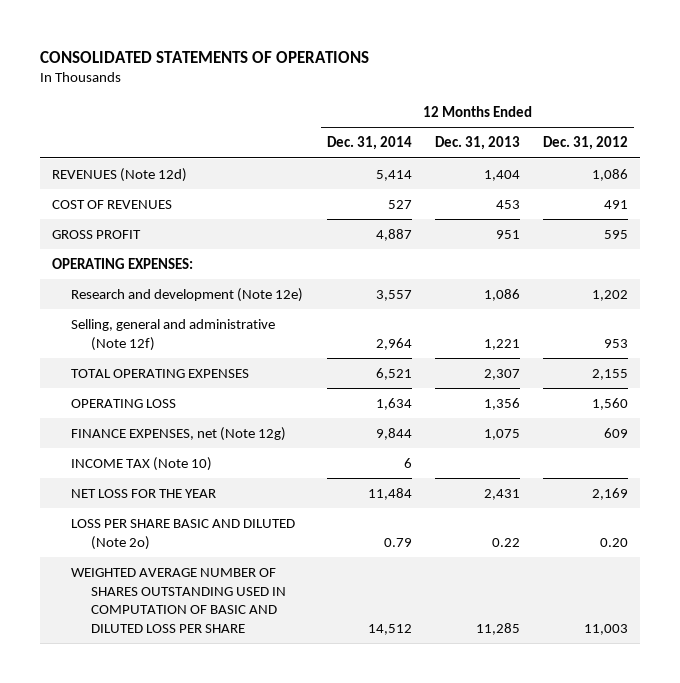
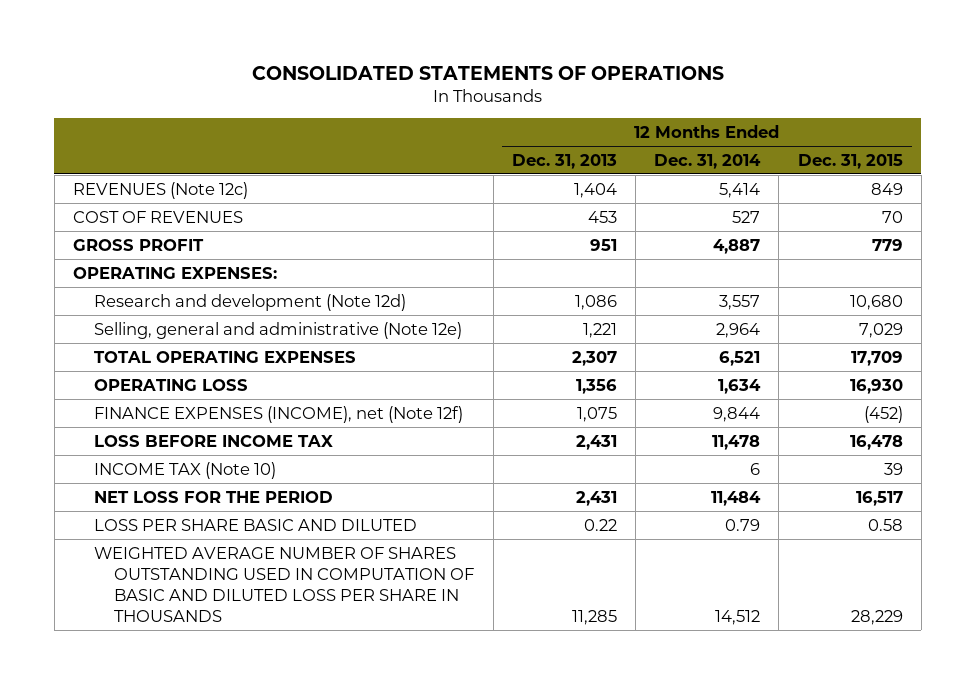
- | 12 Months Ended Dec. 31, 2014 | 12 Months Ended Dec. 31, 2013 | 12 Months Ended Dec. 31, 2012
+ | 12 Months Ended Dec. 31, 2013 | 12 Months Ended Dec. 31, 2014 | 12 Months Ended Dec. 31, 2015
- REVENUES (Note 12d) | 5,414 | 1,404 | 1,086
+ REVENUES (Note 12c) | 1,404 | 5,414 | 849
- Research and development (Note 12e) | 3,557 | 1,086 | 1,202
- Selling, general and administrative (Note 12f) | 2,964 | 1,221 | 953
+ Research and development (Note 12d) | 1,086 | 3,557 | 10,680
+ Selling, general and administrative (Note 12e) | 1,221 | 2,964 | 7,029
- FINANCE EXPENSES, net (Note 12g) | 9,844 | 1,075 | 609
+ FINANCE EXPENSES (INCOME), net (Note 12f) | 1,075 | 9,844 | (452)
+ LOSS BEFORE INCOME TAX | 2,431 | 11,478 | 16,478
- NET LOSS FOR THE YEAR | 11,484 | 2,431 | 2,169
- LOSS PER SHARE BASIC AND DILUTED (Note 2o) | 0.79 | 0.22 | 0.20
- WEIGHTED AVERAGE NUMBER OF SHARES OUTSTANDING USED IN COMPUTATION OF BASIC AND DILUTED LOSS PER SHARE | 14,512 | 11,285 | 11,003
+ NET LOSS FOR THE PERIOD | 2,431 | 11,484 | 16,517
+ LOSS PER SHARE BASIC AND DILUTED | 0.22 | 0.79 | 0.58
+ WEIGHTED AVERAGE NUMBER OF SHARES OUTSTANDING USED IN COMPUTATION OF BASIC AND DILUTED LOSS PER SHARE IN THOUSANDS | 11,285 | 14,512 | 28,229

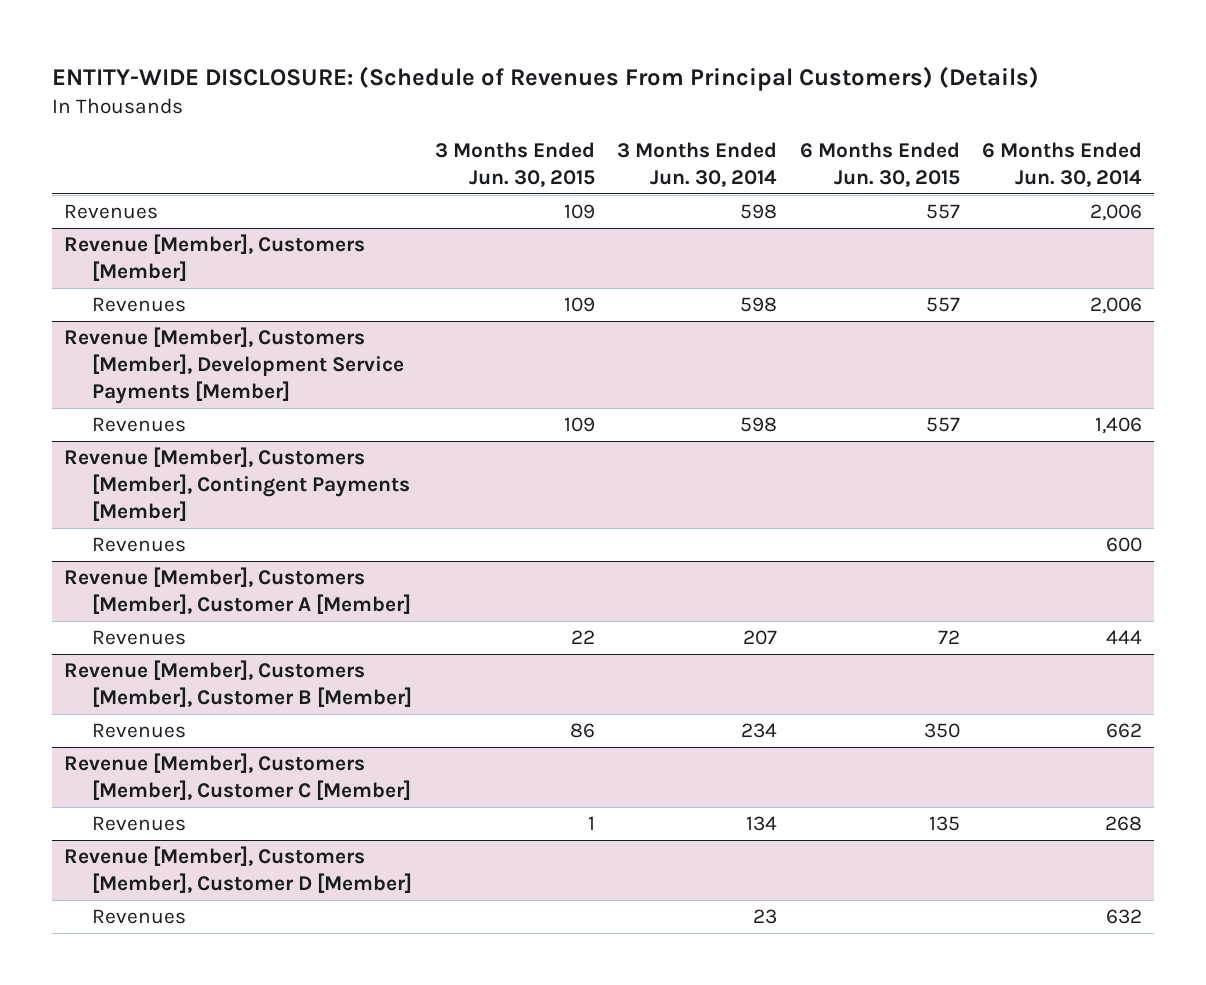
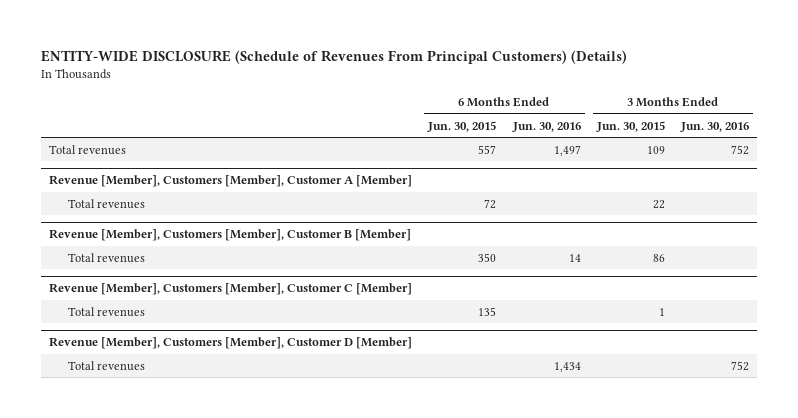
- ENTITY-WIDE DISCLOSURE: (Schedule of Revenues From Principal Customers) (Details)
+ ENTITY-WIDE DISCLOSURE (Schedule of Revenues From Principal Customers) (Details)
- | 3 Months Ended Jun. 30, 2015 | 3 Months Ended Jun. 30, 2014 | 6 Months Ended Jun. 30, 2015 | 6 Months Ended Jun. 30, 2014
+ | 6 Months Ended Jun. 30, 2015 | 6 Months Ended Jun. 30, 2016 | 3 Months Ended Jun. 30, 2015 | 3 Months Ended Jun. 30, 2016
- Revenues | 109 | 598 | 557 | 2,006
- Revenue [Member], Customers [Member]
- Revenues | 109 | 598 | 557 | 2,006
- Revenue [Member], Customers [Member], Development Service Payments [Member]
- Revenues | 109 | 598 | 557 | 1,406
- Revenue [Member], Customers [Member], Contingent Payments [Member]
- Revenues | | | | 600
+ Total revenues | 557 | 1,497 | 109 | 752
@ Revenue [Member], Customers [Member], Customer A [Member]
- Revenues | 22 | 207 | 72 | 444
+ Total revenues | 72 | | 22 |
@ Revenue [Member], Customers [Member], Customer B [Member]
- Revenues | 86 | 234 | 350 | 662
+ Total revenues | 350 | 14 | 86 |
@ Revenue [Member], Customers [Member], Customer C [Member]
- Revenues | 1 | 134 | 135 | 268
+ Total revenues | 135 | | 1 |
@ Revenue [Member], Customers [Member], Customer D [Member]
- Revenues | | 23 | | 632
+ Total revenues | | 1,434 | | 752

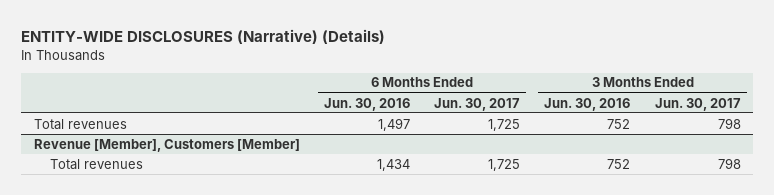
- ENTITY-WIDE DISCLOSURE (Schedule of Revenues From Principal Customers) (Details)
+ ENTITY-WIDE DISCLOSURES (Narrative) (Details)
- | 6 Months Ended Jun. 30, 2015 | 6 Months Ended Jun. 30, 2016 | 3 Months Ended Jun. 30, 2015 | 3 Months Ended Jun. 30, 2016
+ | 6 Months Ended Jun. 30, 2016 | 6 Months Ended Jun. 30, 2017 | 3 Months Ended Jun. 30, 2016 | 3 Months Ended Jun. 30, 2017
- Revenue [Member], Customers [Member], Customer A [Member]
- Total revenues | 72 | | 22 |
- Revenue [Member], Customers [Member], Customer B [Member]
- Total revenues | 350 | 14 | 86 |
- Revenue [Member], Customers [Member], Customer C [Member]
- Total revenues | 135 | | 1 |
- Revenue [Member], Customers [Member], Customer D [Member]
+ Revenue [Member], Customers [Member]

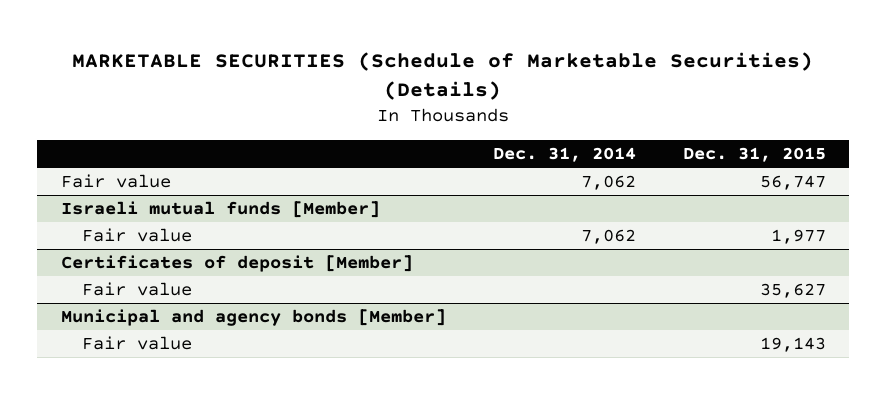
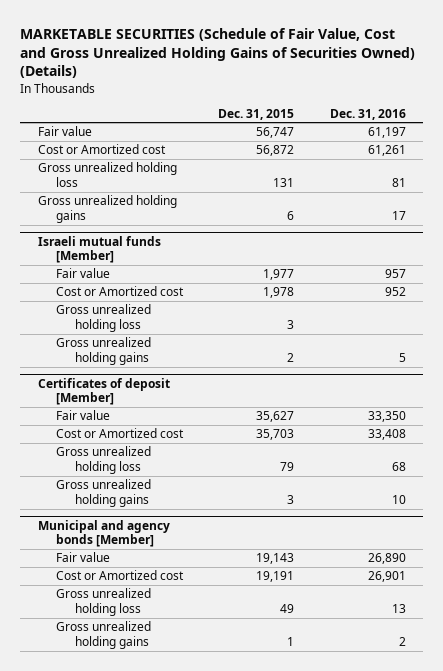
- MARKETABLE SECURITIES (Schedule of Marketable Securities) (Details)
+ MARKETABLE SECURITIES (Schedule of Fair Value, Cost and Gross Unrealized Holding Gains of Securities Owned) (Details)
- | Dec. 31, 2014 | Dec. 31, 2015
+ | Dec. 31, 2015 | Dec. 31, 2016
+ Cost or Amortized cost | 56,872 | 61,261
+ Gross unrealized holding loss | 131 | 81
+ Gross unrealized holding gains | 6 | 17
@ Israeli mutual funds [Member]
+ Cost or Amortized cost | 1,978 | 952
+ Gross unrealized holding loss | 3 |
+ Gross unrealized holding gains | 2 | 5
@ Certificates of deposit [Member]
+ Cost or Amortized cost | 35,703 | 33,408
+ Gross unrealized holding loss | 79 | 68
+ Gross unrealized holding gains | 3 | 10
@ Municipal and agency bonds [Member]
+ Cost or Amortized cost | 19,191 | 26,901
+ Gross unrealized holding loss | 49 | 13
+ Gross unrealized holding gains | 1 | 2

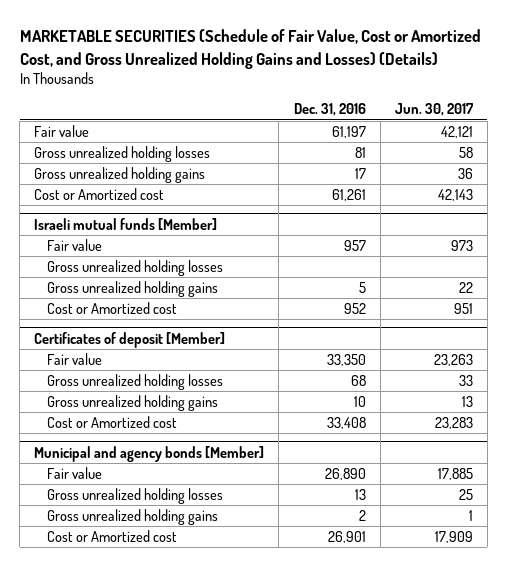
- MARKETABLE SECURITIES (Schedule of Fair Value, Cost and Gross Unrealized Holding Gains of Securities Owned) (Details)
+ MARKETABLE SECURITIES (Schedule of Fair Value, Cost or Amortized Cost, and Gross Unrealized Holding Gains and Losses) (Details)
- | Dec. 31, 2015 | Dec. 31, 2016
+ | Dec. 31, 2016 | Jun. 30, 2017
- Gross unrealized holding loss | 131 | 81
+ Gross unrealized holding losses | 81 | 58
moved down: Cost or Amortized cost | 61,261 | 42,143
@ Israeli mutual funds [Member]
- Gross unrealized holding loss | 3 |
+ Gross unrealized holding losses
moved down: Cost or Amortized cost | 952 | 951
@ Certificates of deposit [Member]
- Gross unrealized holding loss | 79 | 68
+ Gross unrealized holding losses | 68 | 33
moved down: Cost or Amortized cost | 33,408 | 23,283
@ Municipal and agency bonds [Member]
- Gross unrealized holding loss | 49 | 13
+ Gross unrealized holding losses | 13 | 25
moved down: Cost or Amortized cost | 26,901 | 17,909

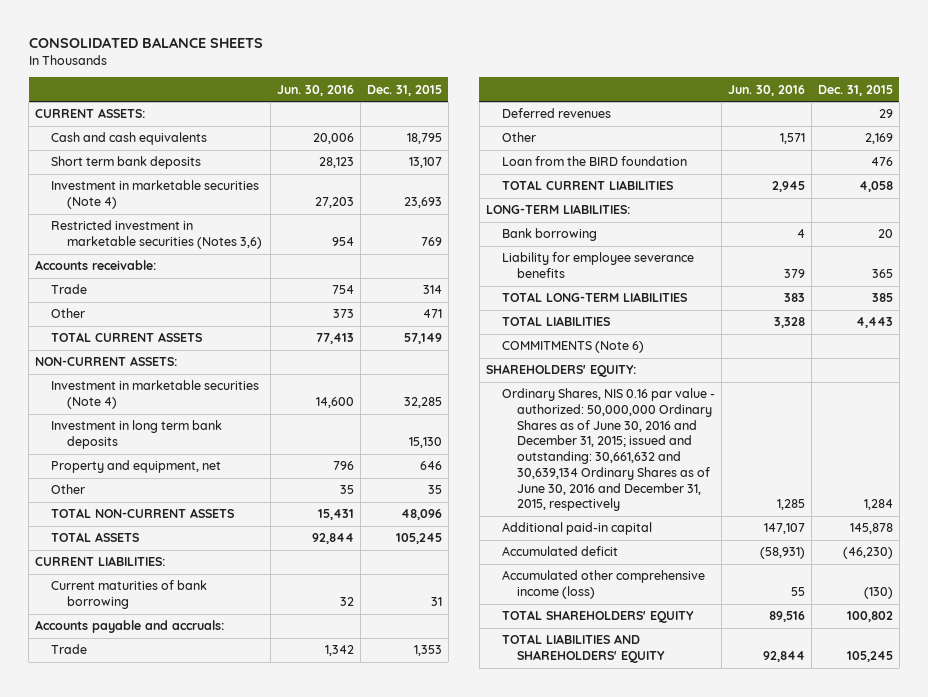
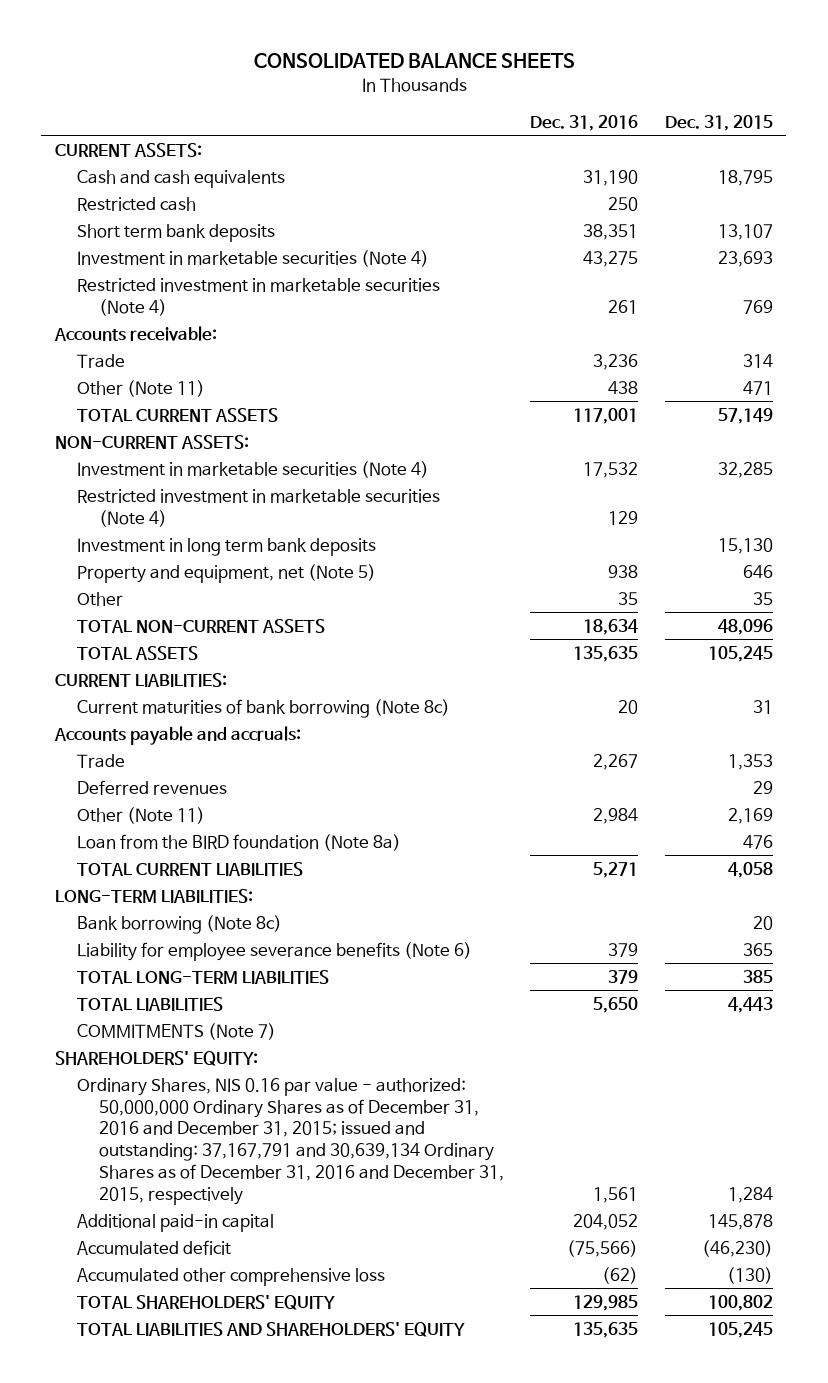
- | Jun. 30, 2016 | Dec. 31, 2015
+ | Dec. 31, 2016 | Dec. 31, 2015
+ Restricted cash | 250 |
- Restricted investment in marketable securities (Notes 3,6) | 954 | 769
+ Restricted investment in marketable securities (Note 4) | 261 | 769
- Other | 373 | 471
+ Other (Note 11) | 438 | 471
+ Restricted investment in marketable securities (Note 4) | 129 |
- Property and equipment, net | 796 | 646
+ Property and equipment, net (Note 5) | 938 | 646
- Current maturities of bank borrowing | 32 | 31
+ Current maturities of bank borrowing (Note 8c) | 20 | 31
- Other | 1,571 | 2,169
- Loan from the BIRD foundation | | 476
+ Other (Note 11) | 2,984 | 2,169
+ Loan from the BIRD foundation (Note 8a) | | 476
- Bank borrowing | 4 | 20
- Liability for employee severance benefits | 379 | 365
+ Bank borrowing (Note 8c) | | 20
+ Liability for employee severance benefits (Note 6) | 379 | 365
- COMMITMENTS (Note 6)
+ COMMITMENTS (Note 7)
- Ordinary Shares, NIS 0.16 par value - authorized: 50,000,000 Ordinary Shares as of June 30, 2016 and December 31, 2015; issued and outstanding: 30,661,632 and 30,639,134 Ordinary Shares as of June 30, 2016 and December 31, 2015, respectively | 1,285 | 1,284
+ Ordinary Shares, NIS 0.16 par value - authorized: 50,000,000 Ordinary Shares as of December 31, 2016 and December 31, 2015; issued and outstanding: 37,167,791 and 30,639,134 Ordinary Shares as of December 31, 2016 and December 31, 2015, respectively | 1,561 | 1,284
- Accumulated other comprehensive income (loss) | 55 | (130)
+ Accumulated other comprehensive loss | (62) | (130)

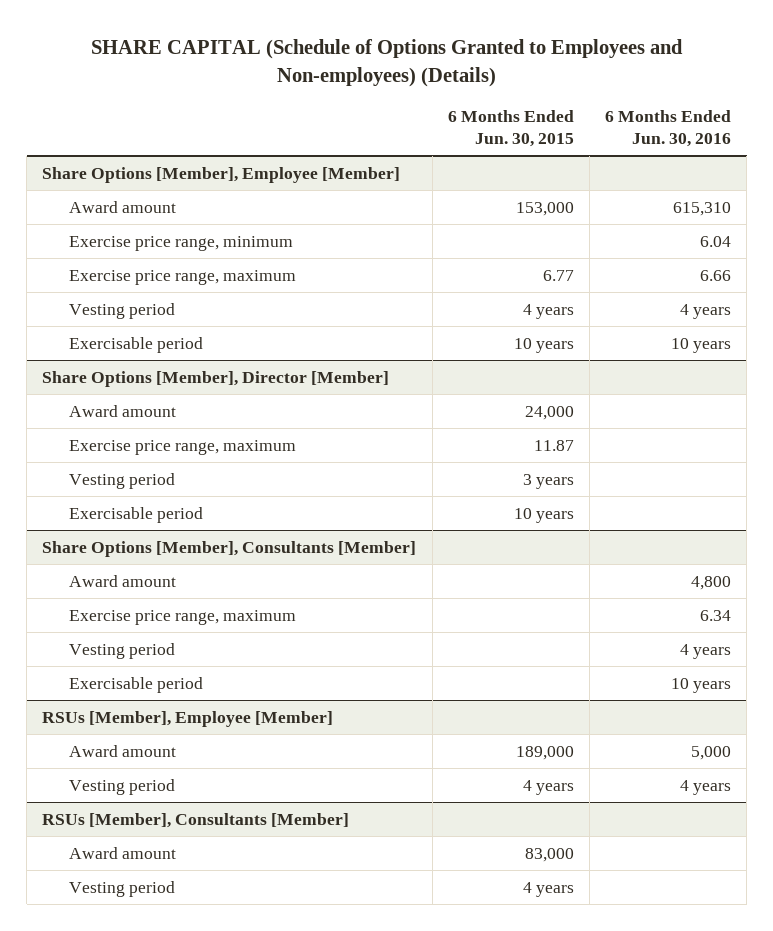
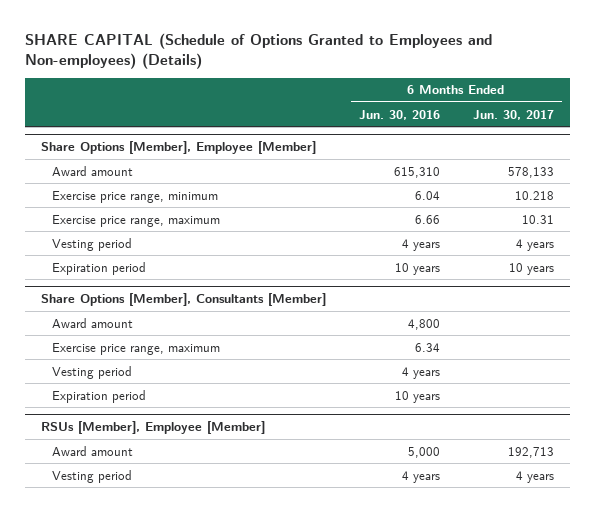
- | 6 Months Ended Jun. 30, 2015 | 6 Months Ended Jun. 30, 2016
+ | 6 Months Ended Jun. 30, 2016 | 6 Months Ended Jun. 30, 2017
@ Share Options [Member], Employee [Member]
- Exercisable period | 10 years | 10 years
- Share Options [Member], Director [Member]
- Award amount | 24,000 |
- Exercise price range, maximum | 11.87 |
- Vesting period | 3 years |
- Exercisable period | 10 years |
@ Share Options [Member], Employee [Member]
+ Expiration period | 10 years | 10 years
@ Share Options [Member], Consultants [Member]
- Exercisable period | | 10 years
+ Expiration period | 10 years |
- RSUs [Member], Consultants [Member]
- Award amount | 83,000 |
- Vesting period | 4 years |

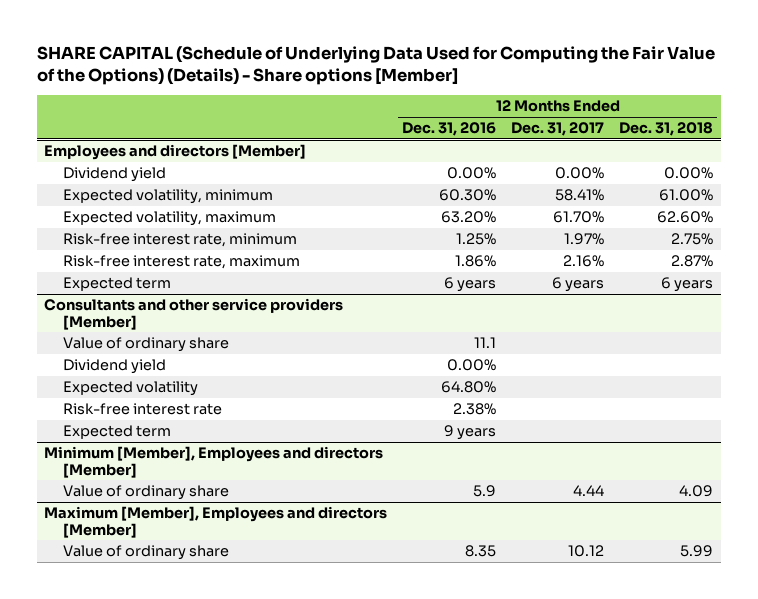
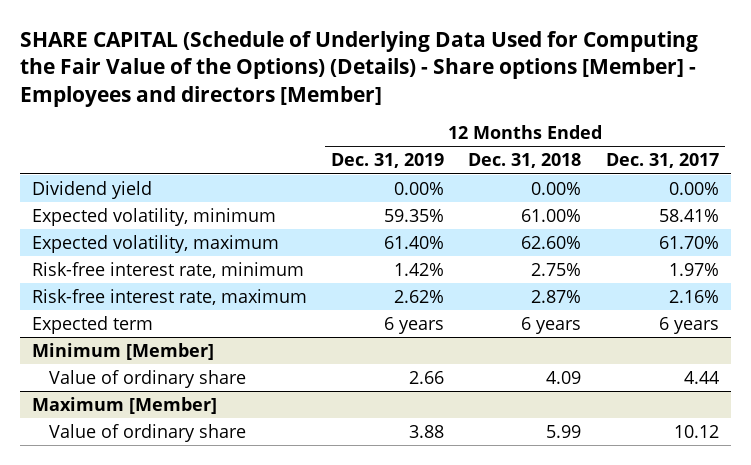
- SHARE CAPITAL (Schedule of Underlying Data Used for Computing the Fair Value of the Options) (Details) - Share options [Member]
+ SHARE CAPITAL (Schedule of Underlying Data Used for Computing the Fair Value of the Options) (Details) - Share options [Member] - Employees and directors [Member]
- | 12 Months Ended Dec. 31, 2016 | 12 Months Ended Dec. 31, 2017 | 12 Months Ended Dec. 31, 2018
+ | 12 Months Ended Dec. 31, 2019 | 12 Months Ended Dec. 31, 2018 | 12 Months Ended Dec. 31, 2017
- Employees and directors [Member]
- Consultants and other service providers [Member]
- Value of ordinary share | 11.1 | |
- Dividend yield | 0.00% | |
- Expected volatility | 64.80% | |
- Risk-free interest rate | 2.38% | |
- Expected term | 9 years | |
- Minimum [Member], Employees and directors [Member]
+ Minimum [Member]
- Maximum [Member], Employees and directors [Member]
+ Maximum [Member]

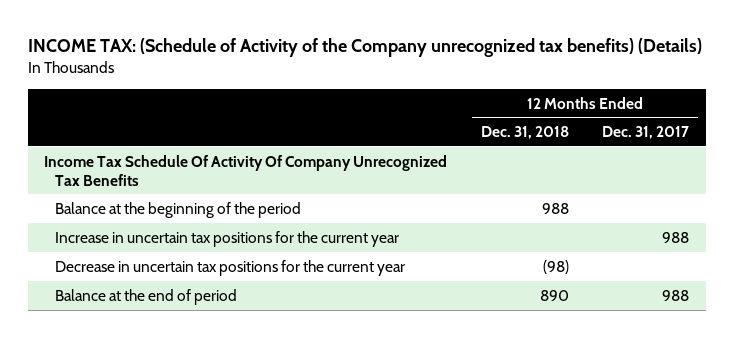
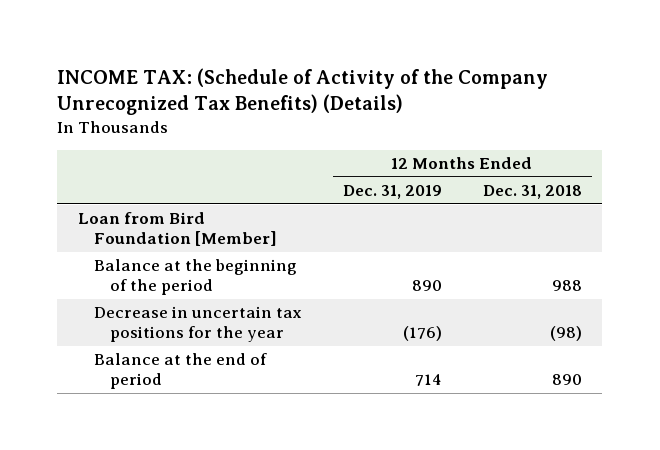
- INCOME TAX: (Schedule of Activity of the Company unrecognized tax benefits) (Details)
+ INCOME TAX: (Schedule of Activity of the Company Unrecognized Tax Benefits) (Details)
- | 12 Months Ended Dec. 31, 2018 | 12 Months Ended Dec. 31, 2017
+ | 12 Months Ended Dec. 31, 2019 | 12 Months Ended Dec. 31, 2018
- Income Tax Schedule Of Activity Of Company Unrecognized Tax Benefits
+ Loan from Bird Foundation [Member]
- Increase in uncertain tax positions for the current year | | 988
- Decrease in uncertain tax positions for the current year | (98) |
+ Decrease in uncertain tax positions for the year | (176) | (98)

